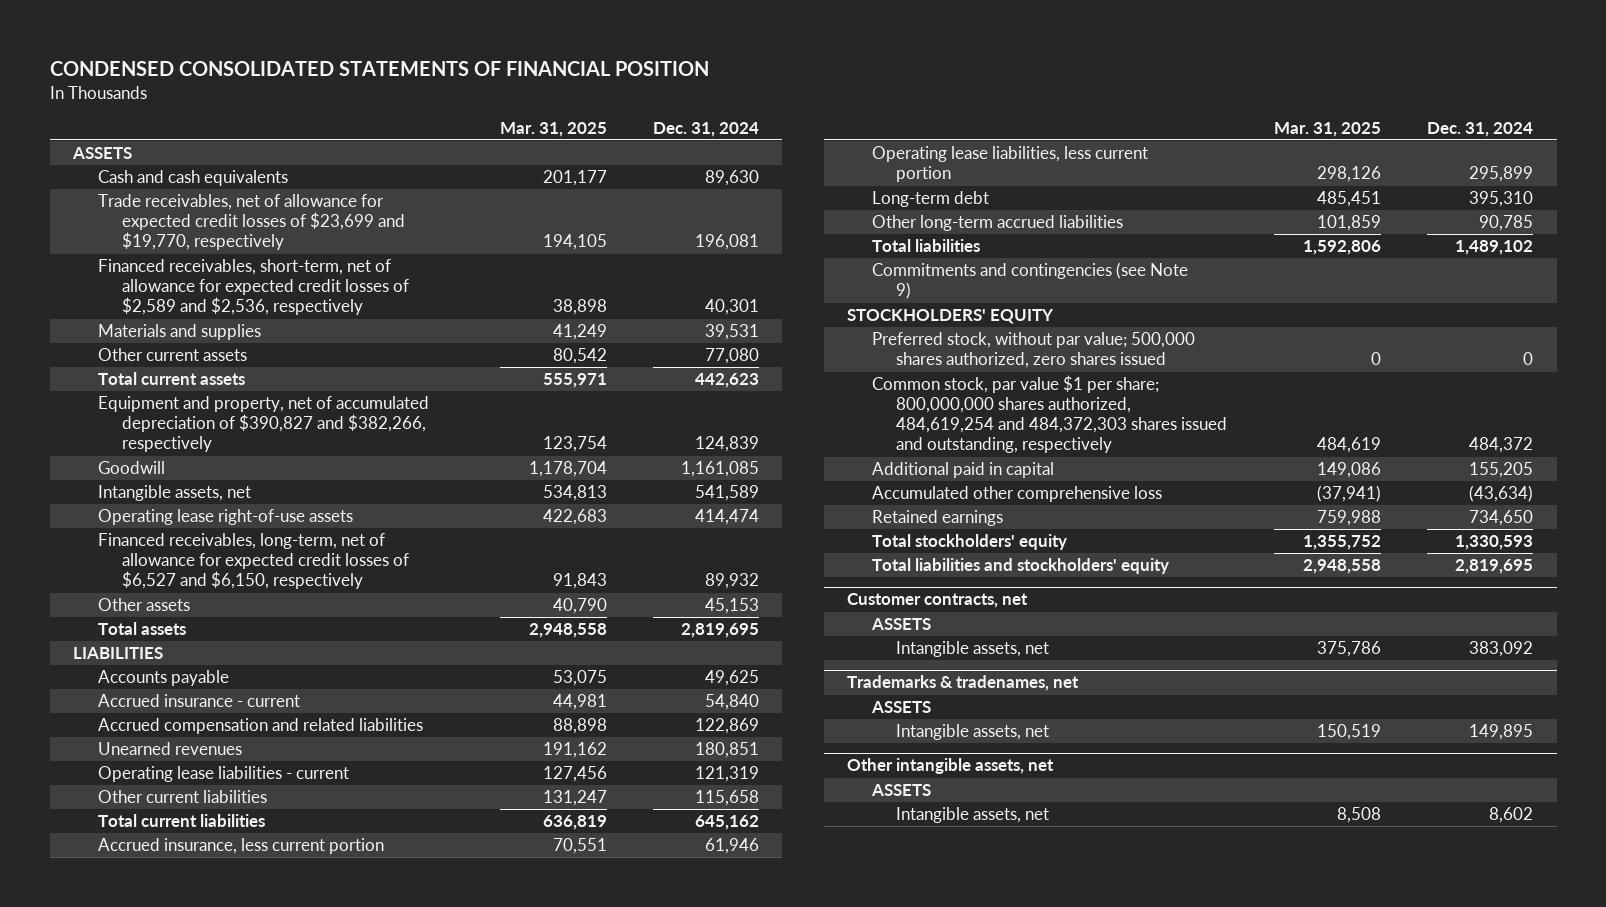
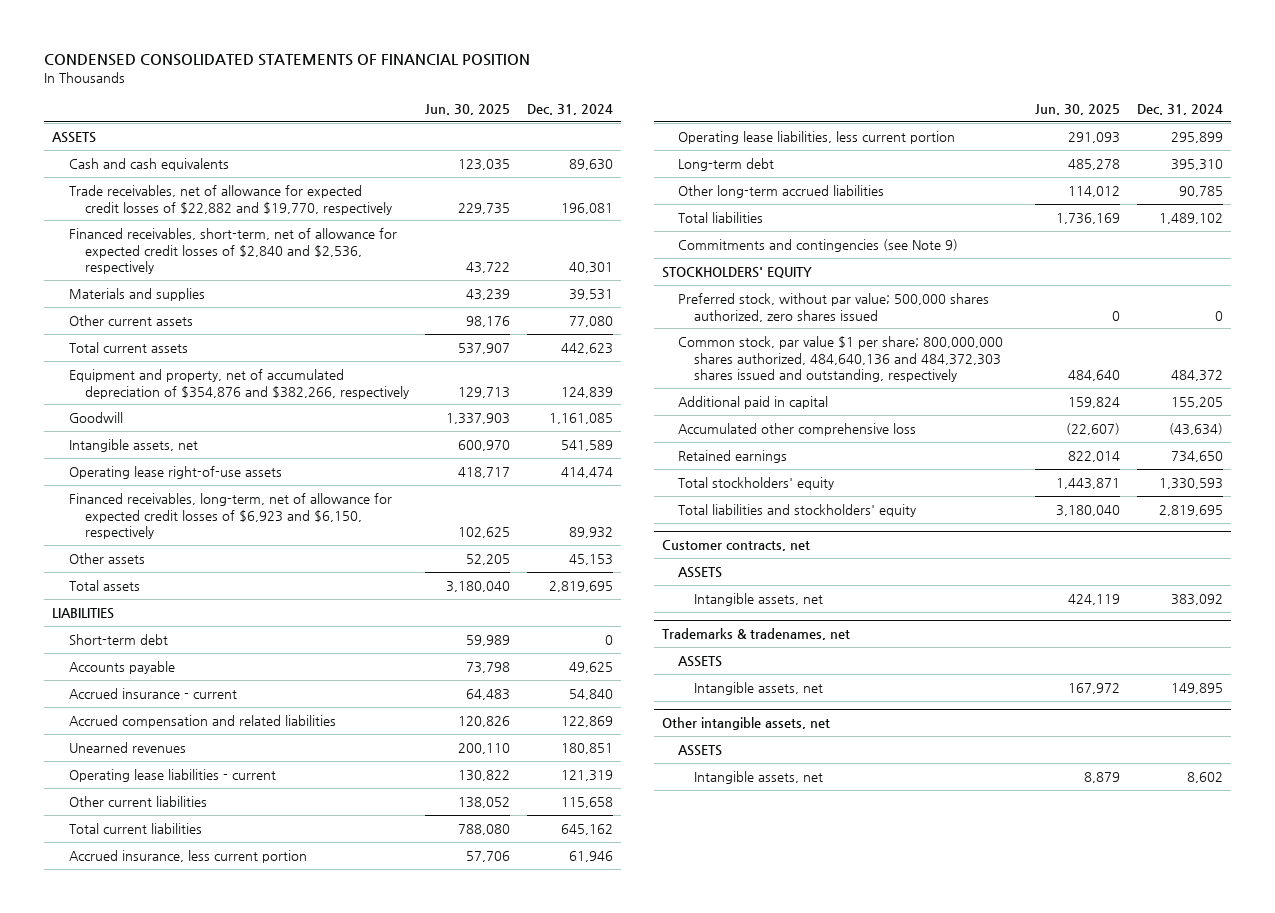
- | Mar. 31, 2025 | Dec. 31, 2024
+ | Jun. 30, 2025 | Dec. 31, 2024
- Trade receivables, net of allowance for expected credit losses of $23,699 and $19,770, respectively | 194,105 | 196,081
- Financed receivables, short-term, net of allowance for expected credit losses of $2,589 and $2,536, respectively | 38,898 | 40,301
+ Trade receivables, net of allowance for expected credit losses of $22,882 and $19,770, respectively | 229,735 | 196,081
+ Financed receivables, short-term, net of allowance for expected credit losses of $2,840 and $2,536, respectively | 43,722 | 40,301
- Equipment and property, net of accumulated depreciation of $390,827 and $382,266, respectively | 123,754 | 124,839
+ Equipment and property, net of accumulated depreciation of $354,876 and $382,266, respectively | 129,713 | 124,839
- Financed receivables, long-term, net of allowance for expected credit losses of $6,527 and $6,150, respectively | 91,843 | 89,932
+ Financed receivables, long-term, net of allowance for expected credit losses of $6,923 and $6,150, respectively | 102,625 | 89,932
+ Short-term debt | 59,989 | 0
- Common stock, par value $1 per share; 800,000,000 shares authorized, 484,619,254 and 484,372,303 shares issued and outstanding, respectively | 484,619 | 484,372
+ Common stock, par value $1 per share; 800,000,000 shares authorized, 484,640,136 and 484,372,303 shares issued and outstanding, respectively | 484,640 | 484,372

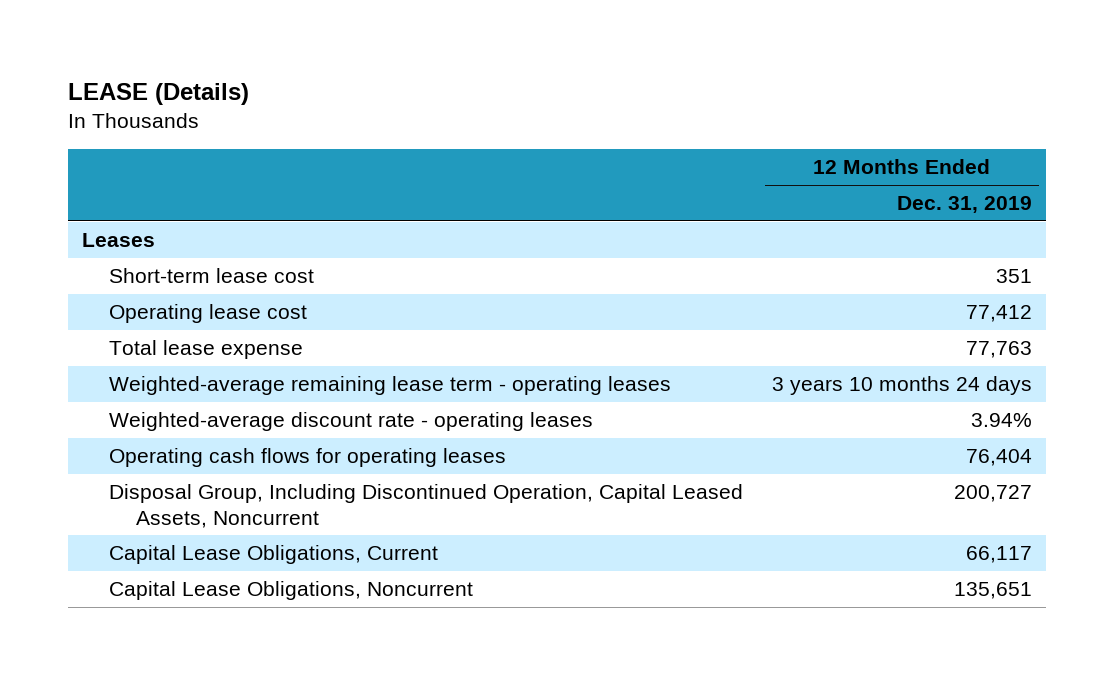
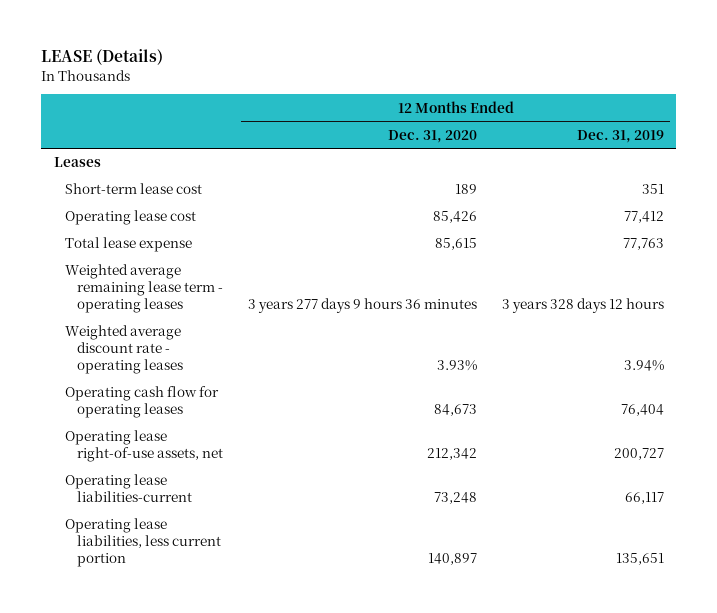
- | 12 Months Ended Dec. 31, 2019
+ | 12 Months Ended Dec. 31, 2020 | 12 Months Ended Dec. 31, 2019
- Weighted-average remaining lease term - operating leases | 3 years 10 months 24 days
- Weighted-average discount rate - operating leases | 3.94%
- Operating cash flows for operating leases | 76,404
- Disposal Group, Including Discontinued Operation, Capital Leased Assets, Noncurrent | 200,727
- Capital Lease Obligations, Current | 66,117
- Capital Lease Obligations, Noncurrent | 135,651
+ Weighted average remaining lease term - operating leases | 3 years 277 days 9 hours 36 minutes | 3 years 328 days 12 hours
+ Weighted average discount rate - operating leases | 3.93% | 3.94%
+ Operating cash flow for operating leases | 84,673 | 76,404
+ Operating lease right-of-use assets, net | 212,342 | 200,727
+ Operating lease liabilities-current | 73,248 | 66,117
+ Operating lease liabilities, less current portion | 140,897 | 135,651

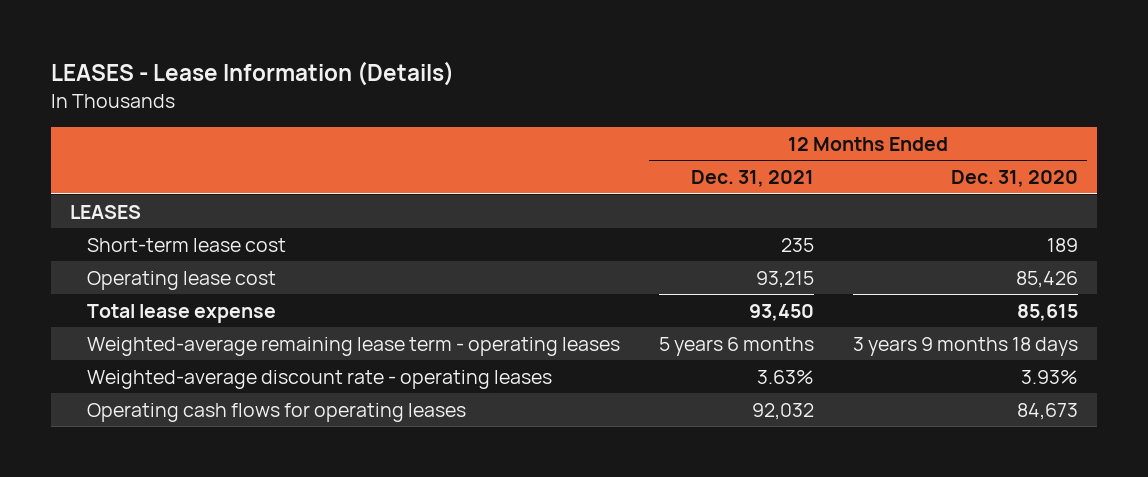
- LEASE (Details)
+ LEASES - Lease Information (Details)
- | 12 Months Ended Dec. 31, 2020 | 12 Months Ended Dec. 31, 2019
+ | 12 Months Ended Dec. 31, 2021 | 12 Months Ended Dec. 31, 2020
- Leases
+ LEASES
- Weighted average remaining lease term - operating leases | 3 years 277 days 9 hours 36 minutes | 3 years 328 days 12 hours
- Weighted average discount rate - operating leases | 3.93% | 3.94%
- Operating cash flow for operating leases | 84,673 | 76,404
- Operating lease right-of-use assets, net | 212,342 | 200,727
- Operating lease liabilities-current | 73,248 | 66,117
- Operating lease liabilities, less current portion | 140,897 | 135,651
+ Weighted-average remaining lease term - operating leases | 5 years 6 months | 3 years 9 months 18 days
+ Weighted-average discount rate - operating leases | 3.63% | 3.93%
+ Operating cash flows for operating leases | 92,032 | 84,673

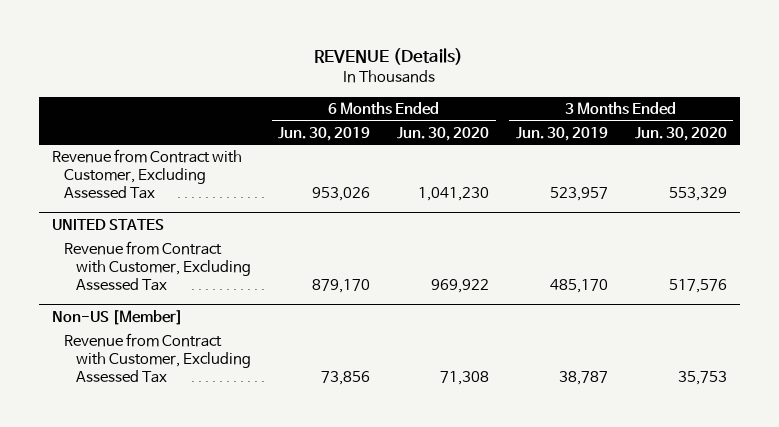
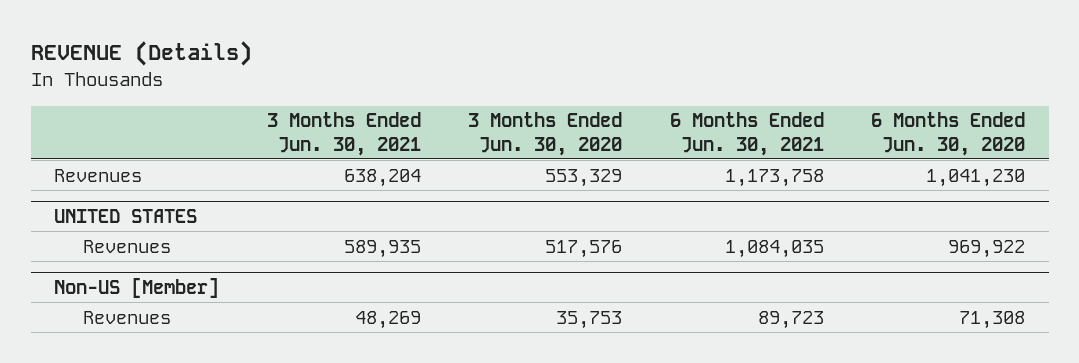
- | 6 Months Ended Jun. 30, 2019 | 6 Months Ended Jun. 30, 2020 | 3 Months Ended Jun. 30, 2019 | 3 Months Ended Jun. 30, 2020
+ | 3 Months Ended Jun. 30, 2021 | 3 Months Ended Jun. 30, 2020 | 6 Months Ended Jun. 30, 2021 | 6 Months Ended Jun. 30, 2020
- Revenue from Contract with Customer, Excluding Assessed Tax | 953,026 | 1,041,230 | 523,957 | 553,329
+ Revenues | 638,204 | 553,329 | 1,173,758 | 1,041,230
@ UNITED STATES
- Revenue from Contract with Customer, Excluding Assessed Tax | 879,170 | 969,922 | 485,170 | 517,576
+ Revenues | 589,935 | 517,576 | 1,084,035 | 969,922
@ Non-US [Member]
- Revenue from Contract with Customer, Excluding Assessed Tax | 73,856 | 71,308 | 38,787 | 35,753
+ Revenues | 48,269 | 35,753 | 89,723 | 71,308

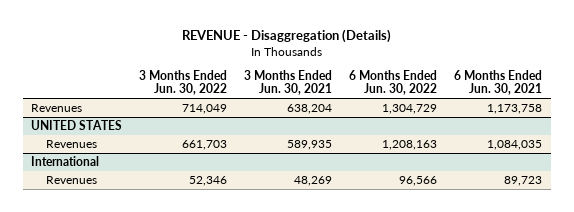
- REVENUE (Details)
+ REVENUE - Disaggregation (Details)
- | 3 Months Ended Jun. 30, 2021 | 3 Months Ended Jun. 30, 2020 | 6 Months Ended Jun. 30, 2021 | 6 Months Ended Jun. 30, 2020
+ | 3 Months Ended Jun. 30, 2022 | 3 Months Ended Jun. 30, 2021 | 6 Months Ended Jun. 30, 2022 | 6 Months Ended Jun. 30, 2021
- Non-US [Member]
+ International

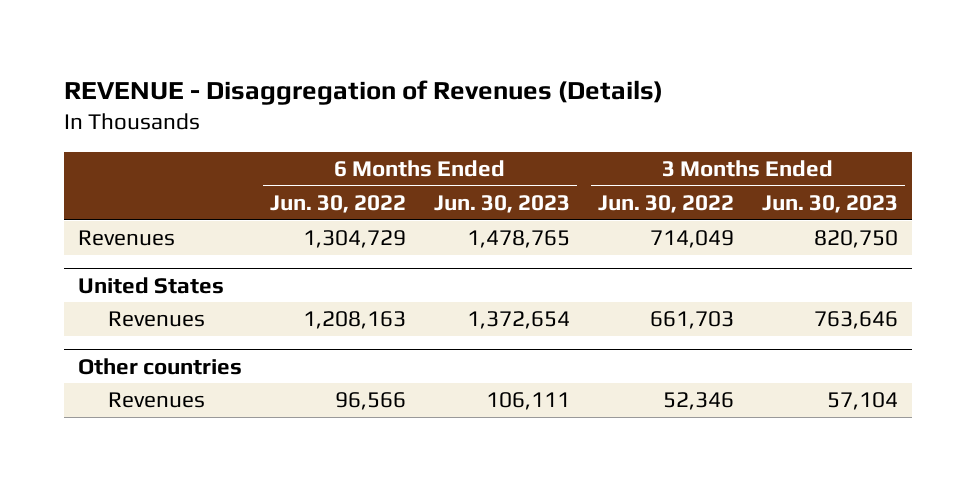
- REVENUE - Disaggregation (Details)
+ REVENUE - Disaggregation of Revenues (Details)
- | 3 Months Ended Jun. 30, 2022 | 3 Months Ended Jun. 30, 2021 | 6 Months Ended Jun. 30, 2022 | 6 Months Ended Jun. 30, 2021
+ | 6 Months Ended Jun. 30, 2022 | 6 Months Ended Jun. 30, 2023 | 3 Months Ended Jun. 30, 2022 | 3 Months Ended Jun. 30, 2023
- UNITED STATES
+ United States
- International
+ Other countries

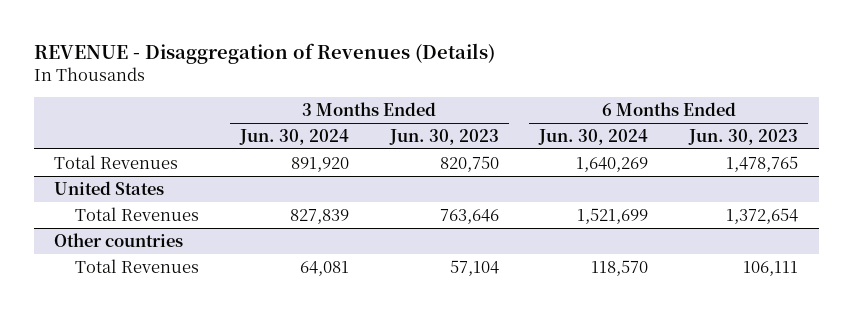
- | 6 Months Ended Jun. 30, 2022 | 6 Months Ended Jun. 30, 2023 | 3 Months Ended Jun. 30, 2022 | 3 Months Ended Jun. 30, 2023
+ | 3 Months Ended Jun. 30, 2024 | 3 Months Ended Jun. 30, 2023 | 6 Months Ended Jun. 30, 2024 | 6 Months Ended Jun. 30, 2023
- Revenues | 1,304,729 | 1,478,765 | 714,049 | 820,750
+ Total Revenues | 891,920 | 820,750 | 1,640,269 | 1,478,765
@ United States
- Revenues | 1,208,163 | 1,372,654 | 661,703 | 763,646
+ Total Revenues | 827,839 | 763,646 | 1,521,699 | 1,372,654
@ Other countries
- Revenues | 96,566 | 106,111 | 52,346 | 57,104
+ Total Revenues | 64,081 | 57,104 | 118,570 | 106,111

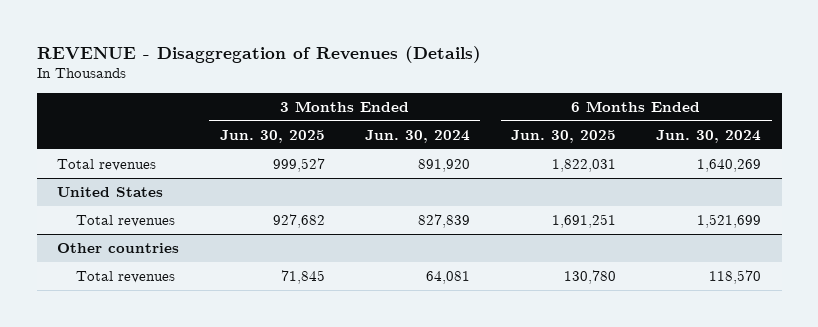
- | 3 Months Ended Jun. 30, 2024 | 3 Months Ended Jun. 30, 2023 | 6 Months Ended Jun. 30, 2024 | 6 Months Ended Jun. 30, 2023
+ | 3 Months Ended Jun. 30, 2025 | 3 Months Ended Jun. 30, 2024 | 6 Months Ended Jun. 30, 2025 | 6 Months Ended Jun. 30, 2024
- Total Revenues | 891,920 | 820,750 | 1,640,269 | 1,478,765
+ Total revenues | 999,527 | 891,920 | 1,822,031 | 1,640,269
@ United States
- Total Revenues | 827,839 | 763,646 | 1,521,699 | 1,372,654
+ Total revenues | 927,682 | 827,839 | 1,691,251 | 1,521,699
@ Other countries
- Total Revenues | 64,081 | 57,104 | 118,570 | 106,111
+ Total revenues | 71,845 | 64,081 | 130,780 | 118,570

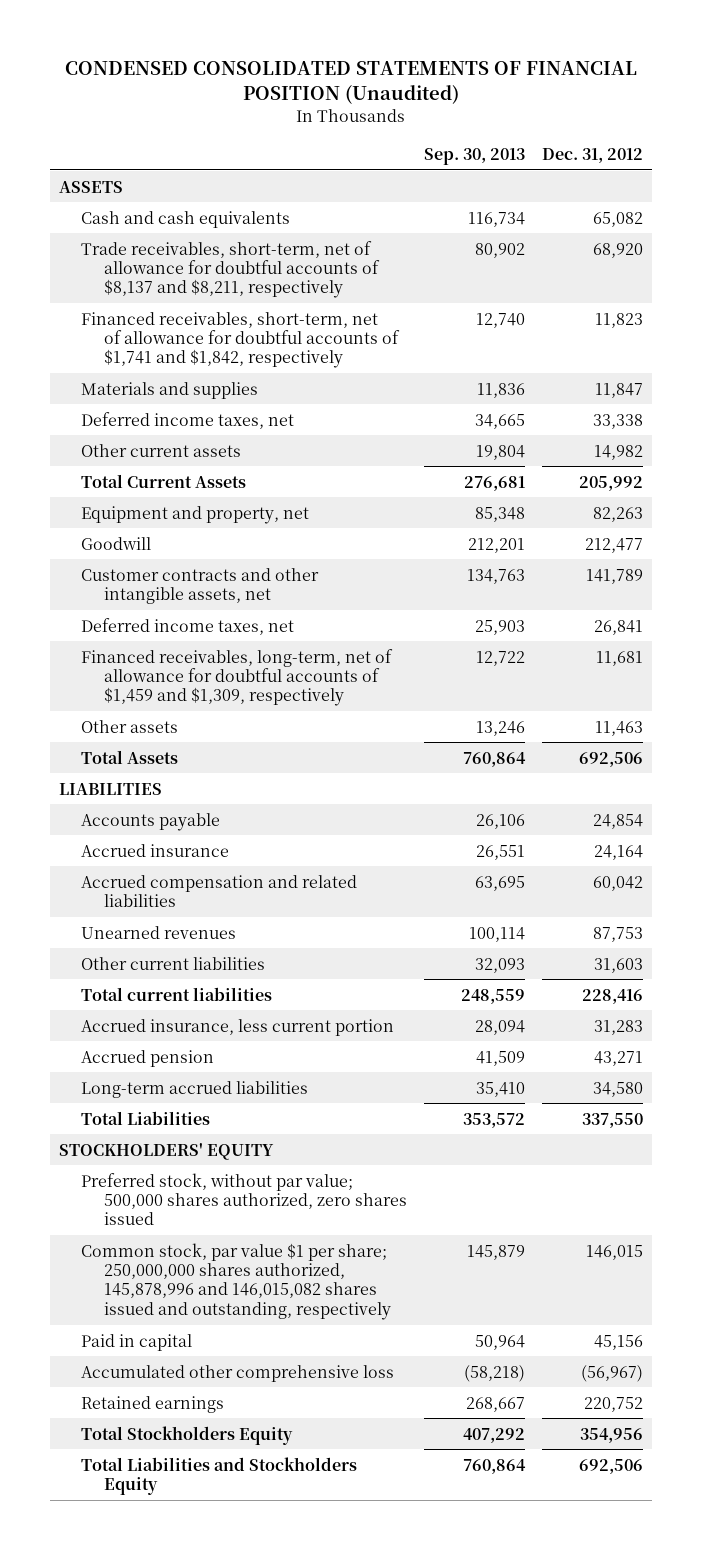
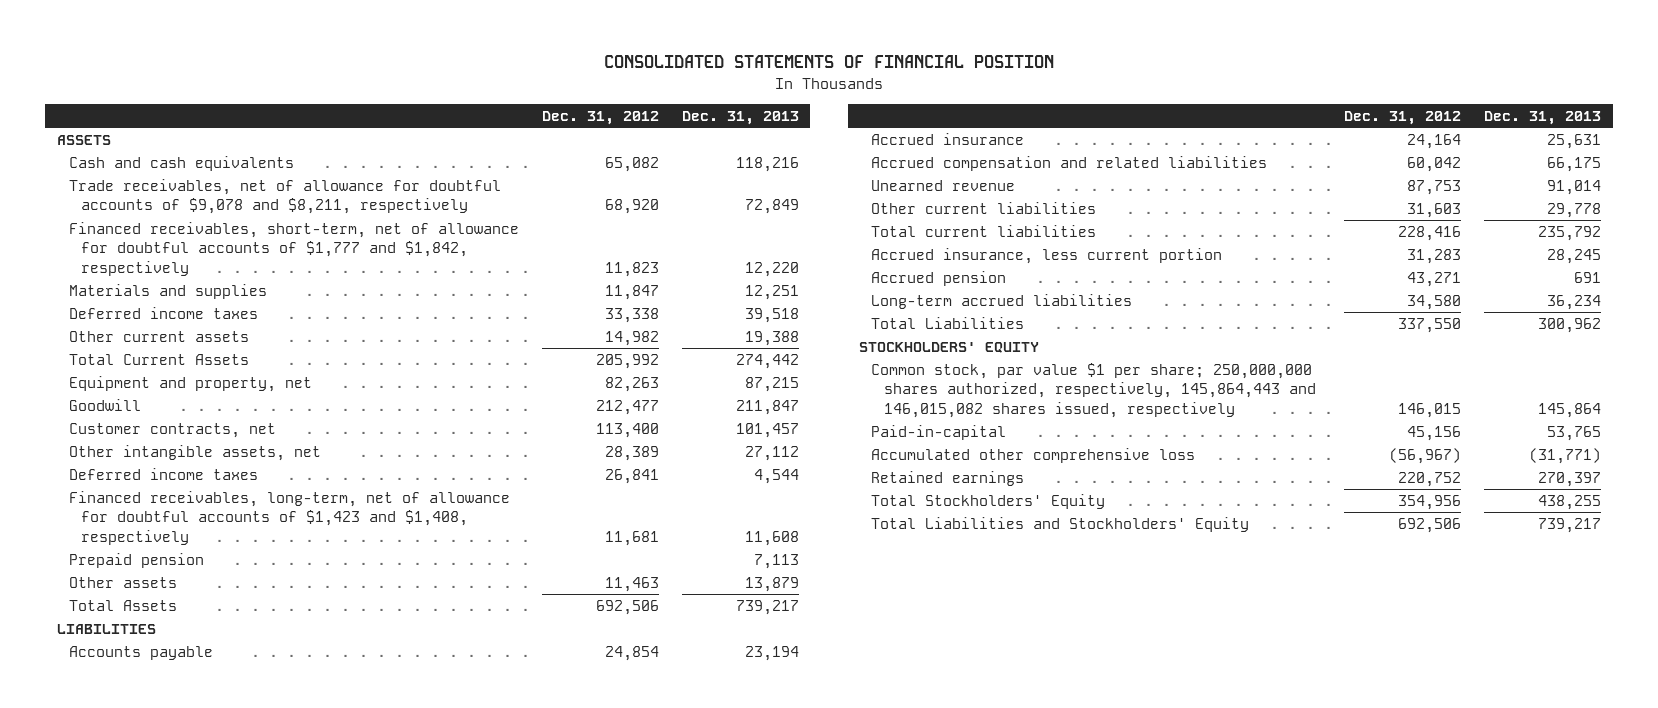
- CONDENSED CONSOLIDATED STATEMENTS OF FINANCIAL POSITION (Unaudited)
+ CONSOLIDATED STATEMENTS OF FINANCIAL POSITION
- | Sep. 30, 2013 | Dec. 31, 2012
+ | Dec. 31, 2012 | Dec. 31, 2013
- Trade receivables, short-term, net of allowance for doubtful accounts of $8,137 and $8,211, respectively | 80,902 | 68,920
- Financed receivables, short-term, net of allowance for doubtful accounts of $1,741 and $1,842, respectively | 12,740 | 11,823
+ Trade receivables, net of allowance for doubtful accounts of $9,078 and $8,211, respectively | 68,920 | 72,849
+ Financed receivables, short-term, net of allowance for doubtful accounts of $1,777 and $1,842, respectively | 11,823 | 12,220
- Deferred income taxes, net | 34,665 | 33,338
+ Deferred income taxes | 33,338 | 39,518
- Customer contracts and other intangible assets, net | 134,763 | 141,789
- Deferred income taxes, net | 25,903 | 26,841
- Financed receivables, long-term, net of allowance for doubtful accounts of $1,459 and $1,309, respectively | 12,722 | 11,681
+ Customer contracts, net | 113,400 | 101,457
+ Other intangible assets, net | 28,389 | 27,112
+ Deferred income taxes | 26,841 | 4,544
+ Financed receivables, long-term, net of allowance for doubtful accounts of $1,423 and $1,408, respectively | 11,681 | 11,608
+ Prepaid pension | | 7,113
- Unearned revenues | 100,114 | 87,753
+ Unearned revenue | 87,753 | 91,014
- Preferred stock, without par value; 500,000 shares authorized, zero shares issued
- Common stock, par value $1 per share; 250,000,000 shares authorized, 145,878,996 and 146,015,082 shares issued and outstanding, respectively | 145,879 | 146,015
- Paid in capital | 50,964 | 45,156
+ Common stock, par value $1 per share; 250,000,000 shares authorized, respectively, 145,864,443 and 146,015,082 shares issued, respectively | 146,015 | 145,864
+ Paid-in-capital | 45,156 | 53,765
- Total Stockholders Equity | 407,292 | 354,956
- Total Liabilities and Stockholders Equity | 760,864 | 692,506
+ Total Stockholders' Equity | 354,956 | 438,255
+ Total Liabilities and Stockholders' Equity | 692,506 | 739,217

